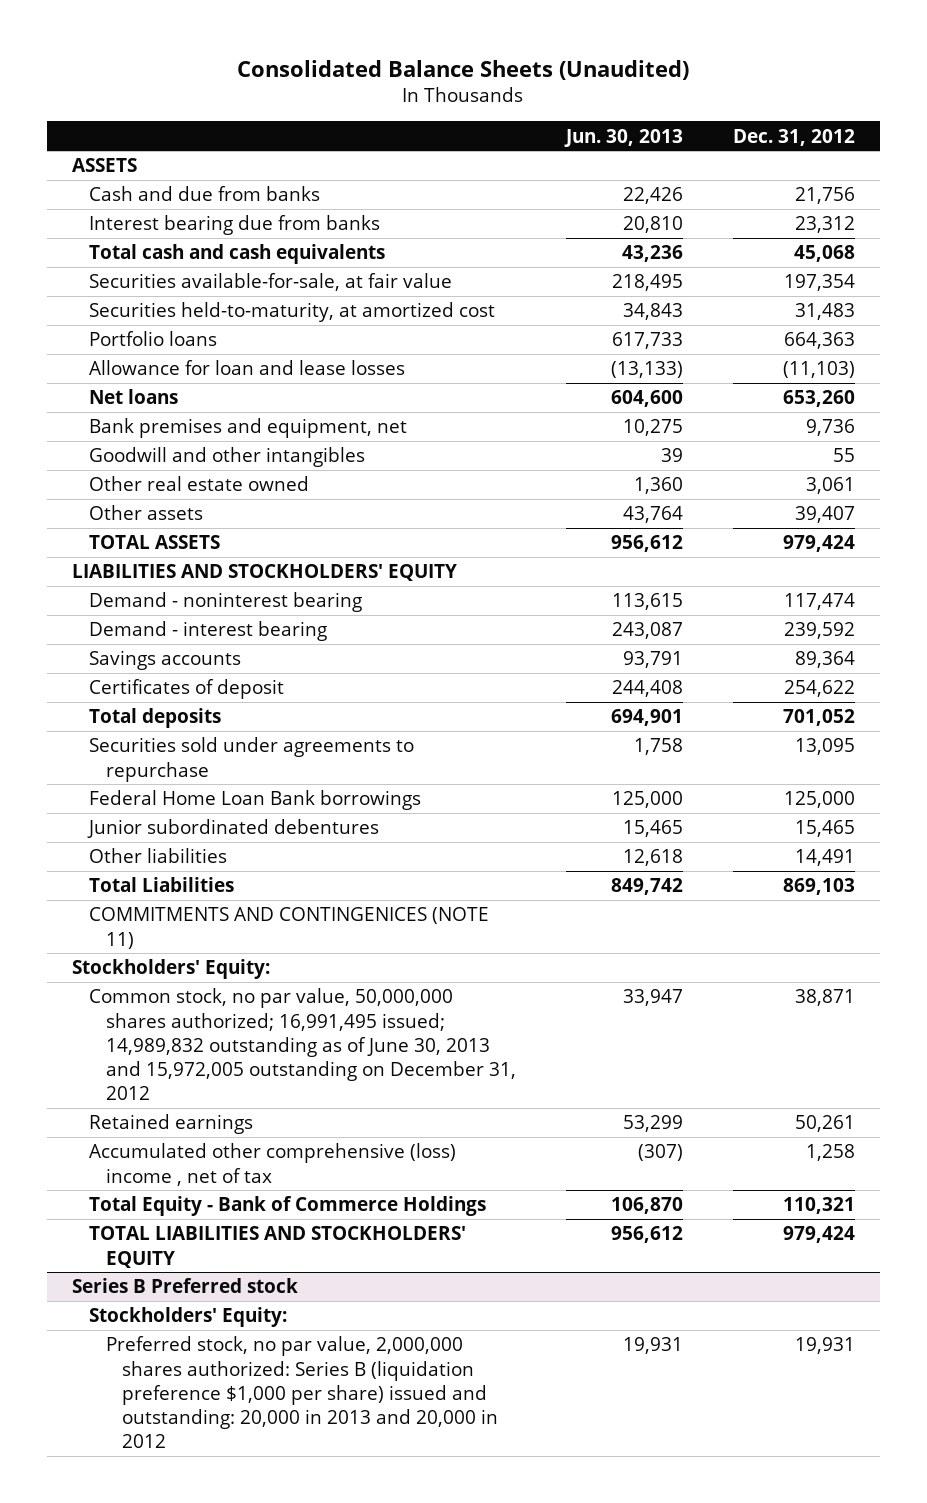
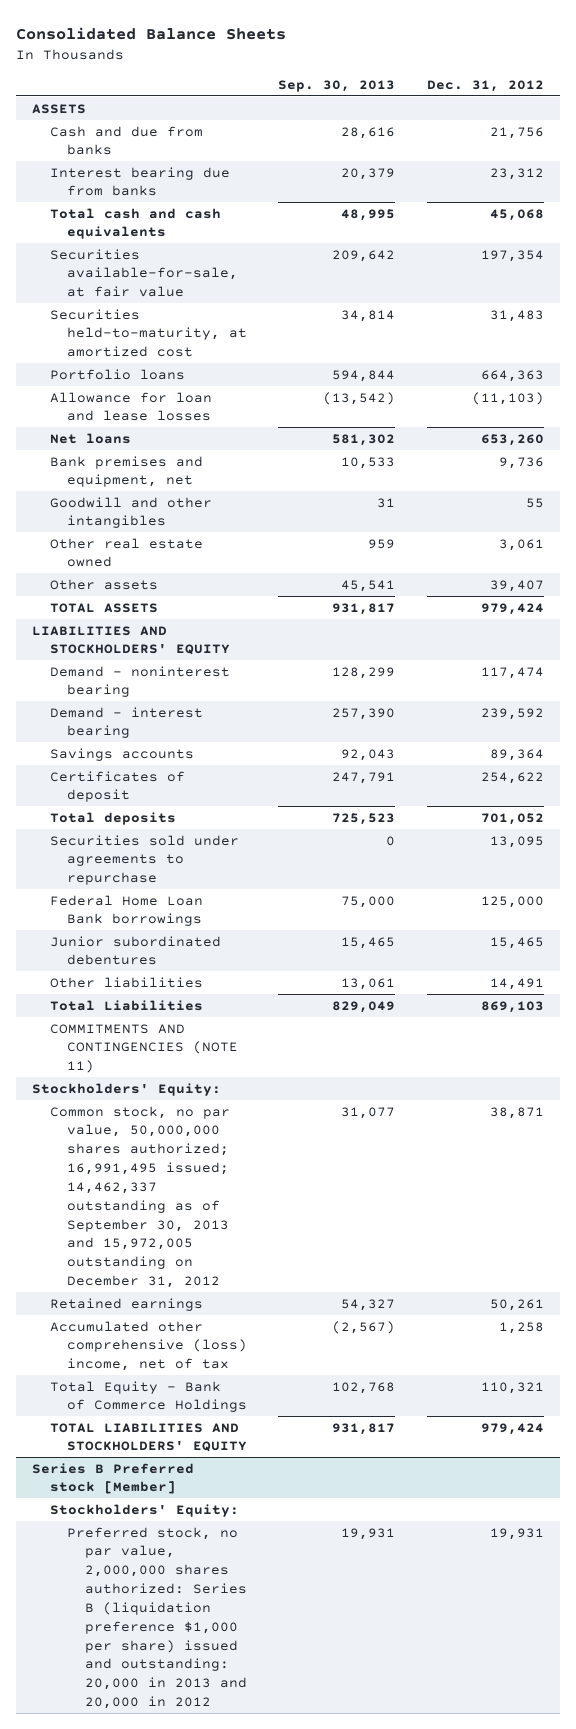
- Consolidated Balance Sheets (Unaudited)
+ Consolidated Balance Sheets
- | Jun. 30, 2013 | Dec. 31, 2012
+ | Sep. 30, 2013 | Dec. 31, 2012
- COMMITMENTS AND CONTINGENICES (NOTE 11)
+ COMMITMENTS AND CONTINGENCIES (NOTE 11)
- Common stock, no par value, 50,000,000 shares authorized; 16,991,495 issued; 14,989,832 outstanding as of June 30, 2013 and 15,972,005 outstanding on December 31, 2012 | 33,947 | 38,871
+ Common stock, no par value, 50,000,000 shares authorized; 16,991,495 issued; 14,462,337 outstanding as of September 30, 2013 and 15,972,005 outstanding on December 31, 2012 | 31,077 | 38,871
- Accumulated other comprehensive (loss) income , net of tax | (307) | 1,258
+ Accumulated other comprehensive (loss) income, net of tax | (2,567) | 1,258
- Series B Preferred stock
+ Series B Preferred stock [Member]

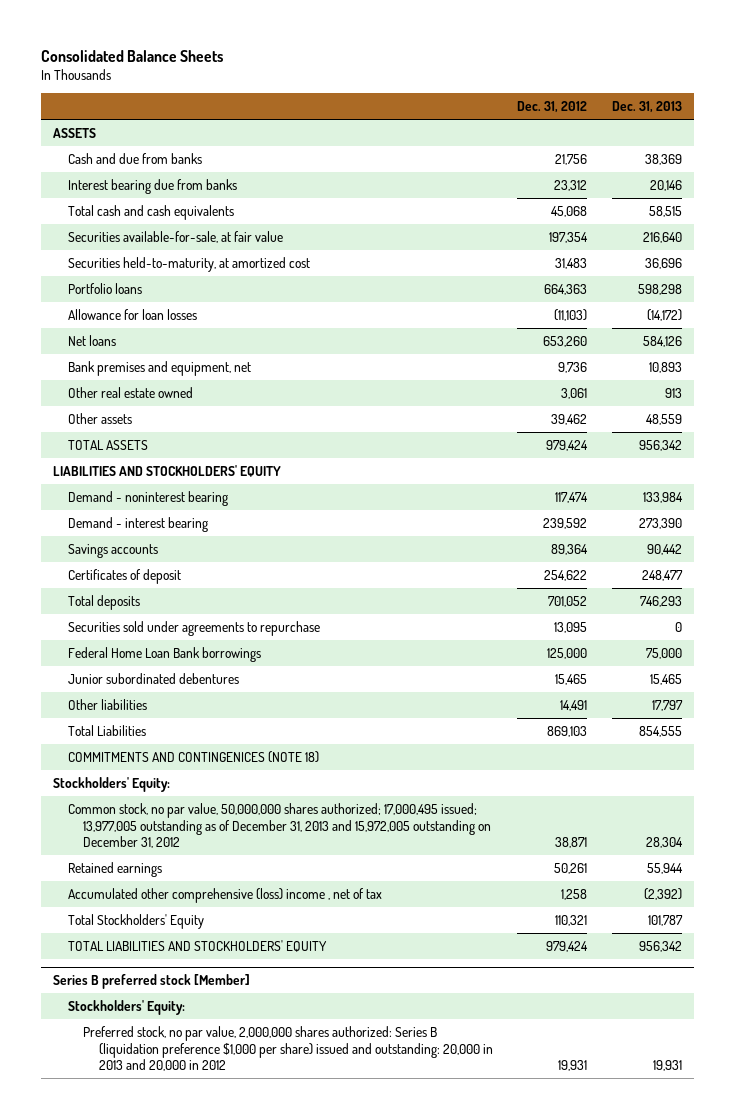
- | Sep. 30, 2013 | Dec. 31, 2012
+ | Dec. 31, 2012 | Dec. 31, 2013
- Allowance for loan and lease losses | (13,542) | (11,103)
+ Allowance for loan losses | (11,103) | (14,172)
- Goodwill and other intangibles | 31 | 55
- Other assets | 45,541 | 39,407
+ Other assets | 39,462 | 48,559
- COMMITMENTS AND CONTINGENCIES (NOTE 11)
+ COMMITMENTS AND CONTINGENICES (NOTE 18)
- Common stock, no par value, 50,000,000 shares authorized; 16,991,495 issued; 14,462,337 outstanding as of September 30, 2013 and 15,972,005 outstanding on December 31, 2012 | 31,077 | 38,871
+ Common stock, no par value, 50,000,000 shares authorized; 17,000,495 issued; 13,977,005 outstanding as of December 31, 2013 and 15,972,005 outstanding on December 31, 2012 | 38,871 | 28,304
- Accumulated other comprehensive (loss) income, net of tax | (2,567) | 1,258
- Total Equity - Bank of Commerce Holdings | 102,768 | 110,321
+ Accumulated other comprehensive (loss) income , net of tax | 1,258 | (2,392)
+ Total Stockholders' Equity | 110,321 | 101,787
- Series B Preferred stock [Member]
+ Series B preferred stock [Member]

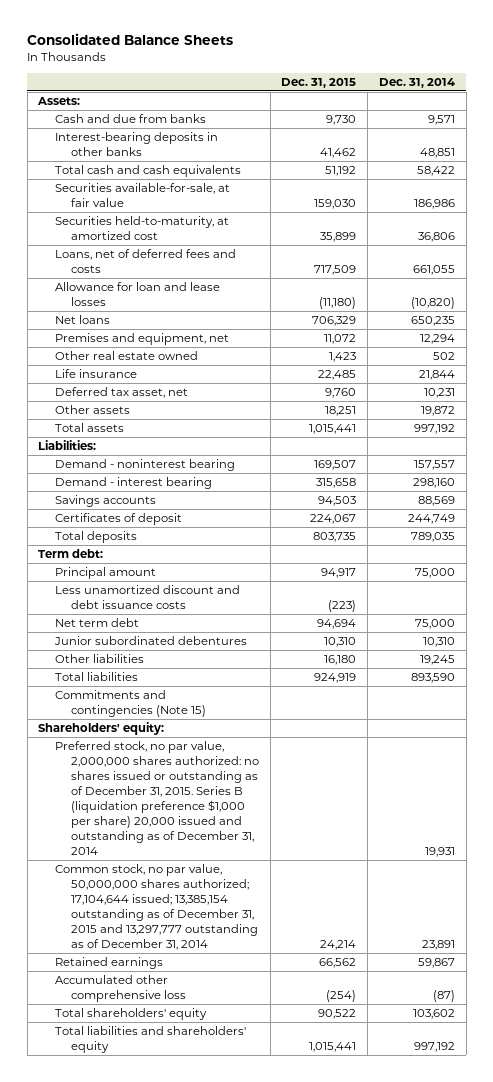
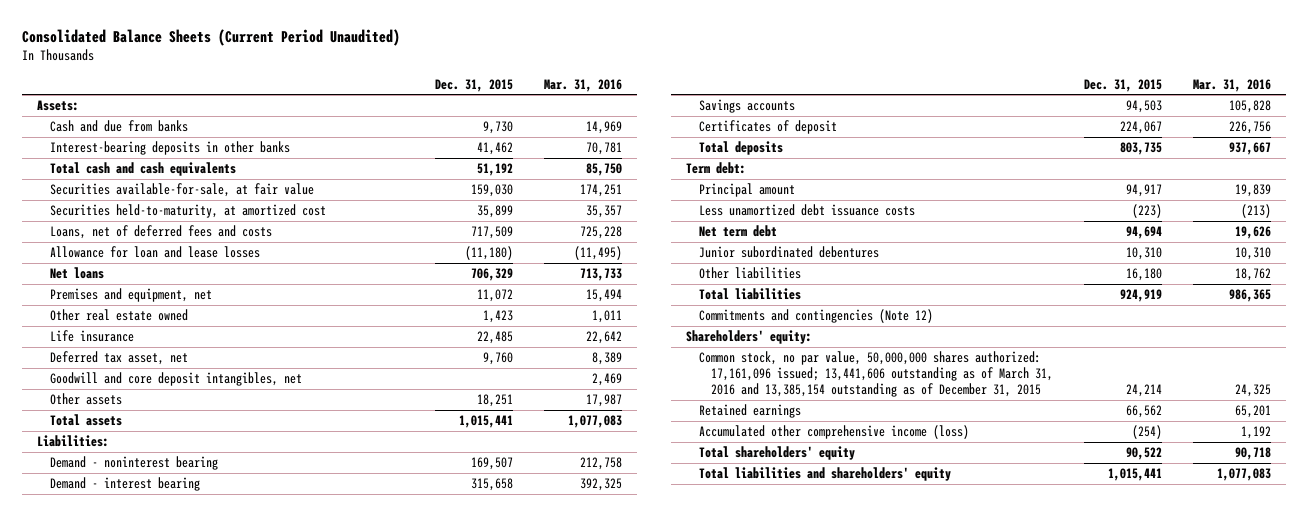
- Consolidated Balance Sheets
+ Consolidated Balance Sheets (Current Period Unaudited)
- | Dec. 31, 2015 | Dec. 31, 2014
+ | Dec. 31, 2015 | Mar. 31, 2016
+ Goodwill and core deposit intangibles, net | | 2,469
- Less unamortized discount and debt issuance costs | (223) |
+ Less unamortized debt issuance costs | (223) | (213)
- Commitments and contingencies (Note 15)
+ Commitments and contingencies (Note 12)
- Preferred stock, no par value, 2,000,000 shares authorized: no shares issued or outstanding as of December 31, 2015. Series B (liquidation preference $1,000 per share) 20,000 issued and outstanding as of December 31, 2014 | | 19,931
- Common stock, no par value, 50,000,000 shares authorized; 17,104,644 issued; 13,385,154 outstanding as of December 31, 2015 and 13,297,777 outstanding as of December 31, 2014 | 24,214 | 23,891
+ Common stock, no par value, 50,000,000 shares authorized: 17,161,096 issued; 13,441,606 outstanding as of March 31, 2016 and 13,385,154 outstanding as of December 31, 2015 | 24,214 | 24,325
- Accumulated other comprehensive loss | (254) | (87)
+ Accumulated other comprehensive income (loss) | (254) | 1,192

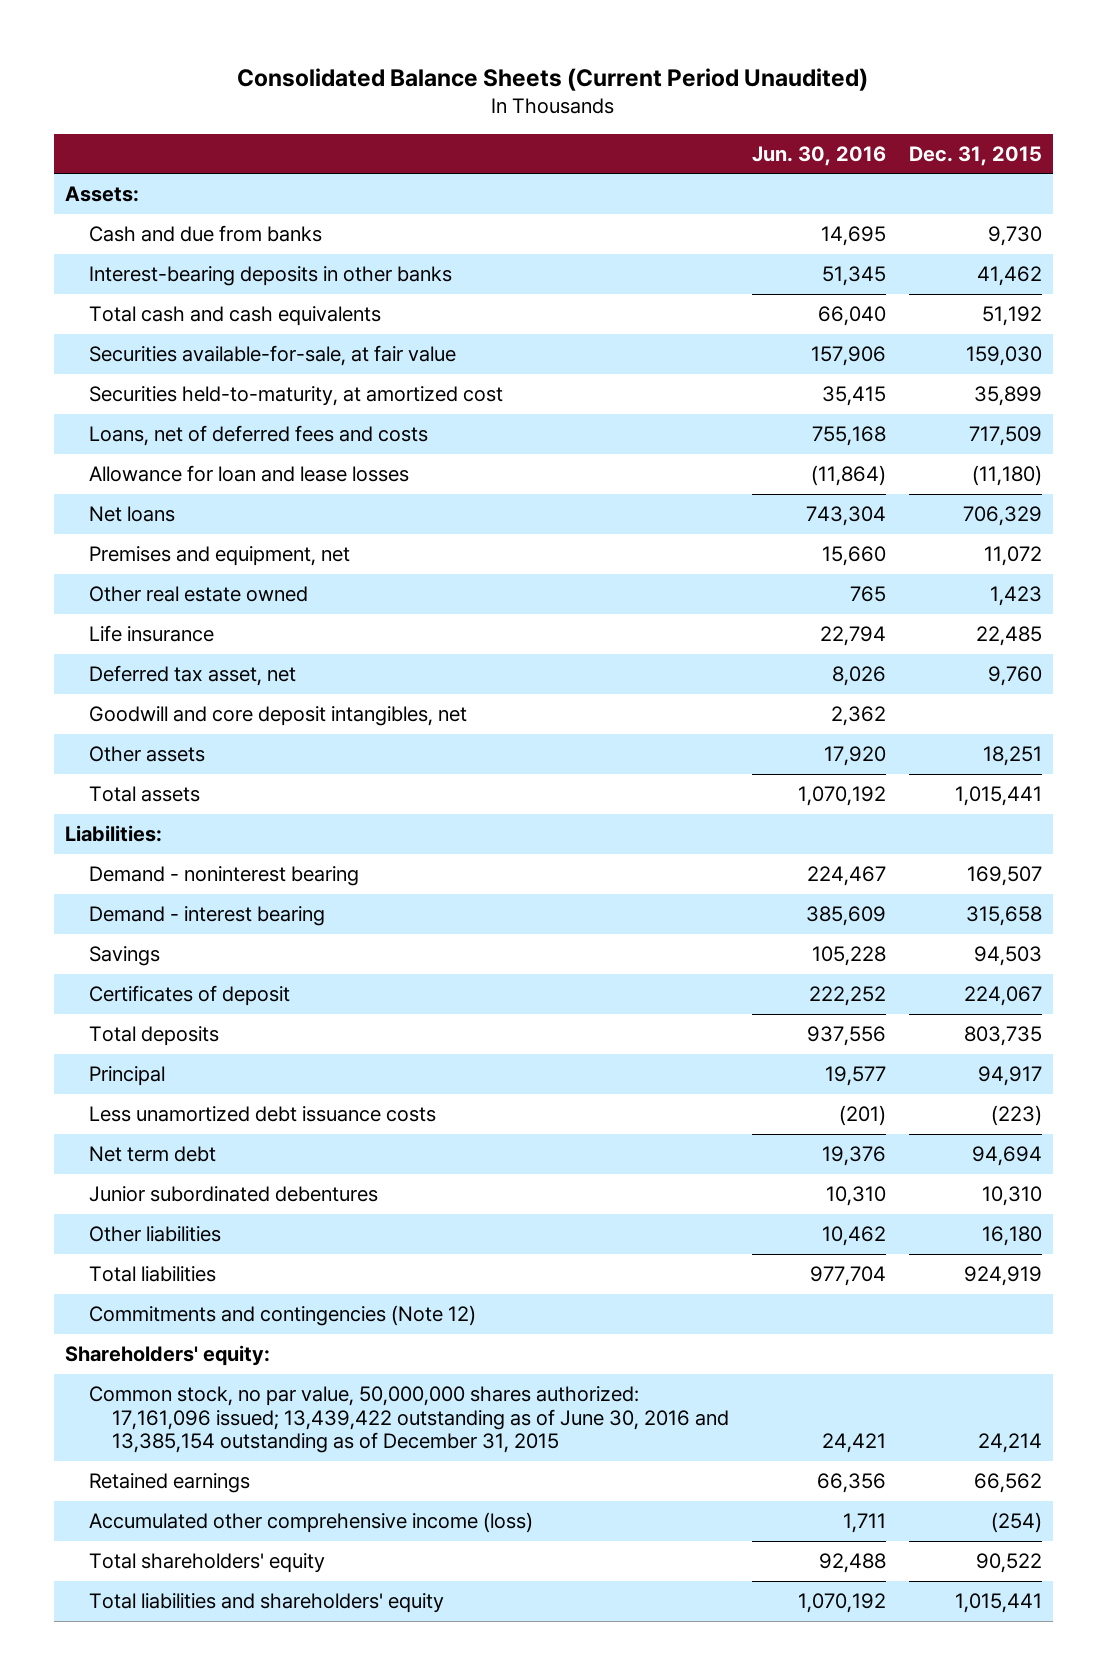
- | Dec. 31, 2015 | Mar. 31, 2016
+ | Jun. 30, 2016 | Dec. 31, 2015
- Savings accounts | 94,503 | 105,828
+ Savings | 105,228 | 94,503
- Term debt:
- Principal amount | 94,917 | 19,839
+ Principal | 19,577 | 94,917
- Common stock, no par value, 50,000,000 shares authorized: 17,161,096 issued; 13,441,606 outstanding as of March 31, 2016 and 13,385,154 outstanding as of December 31, 2015 | 24,214 | 24,325
+ Common stock, no par value, 50,000,000 shares authorized: 17,161,096 issued; 13,439,422 outstanding as of June 30, 2016 and 13,385,154 outstanding as of December 31, 2015 | 24,421 | 24,214

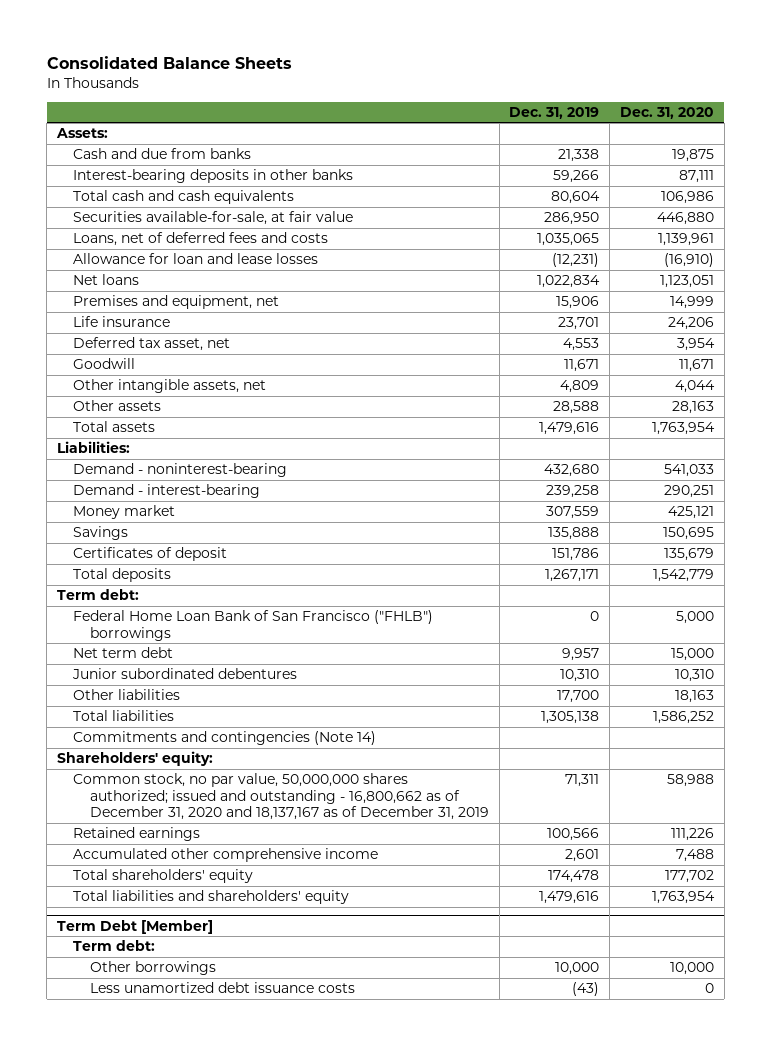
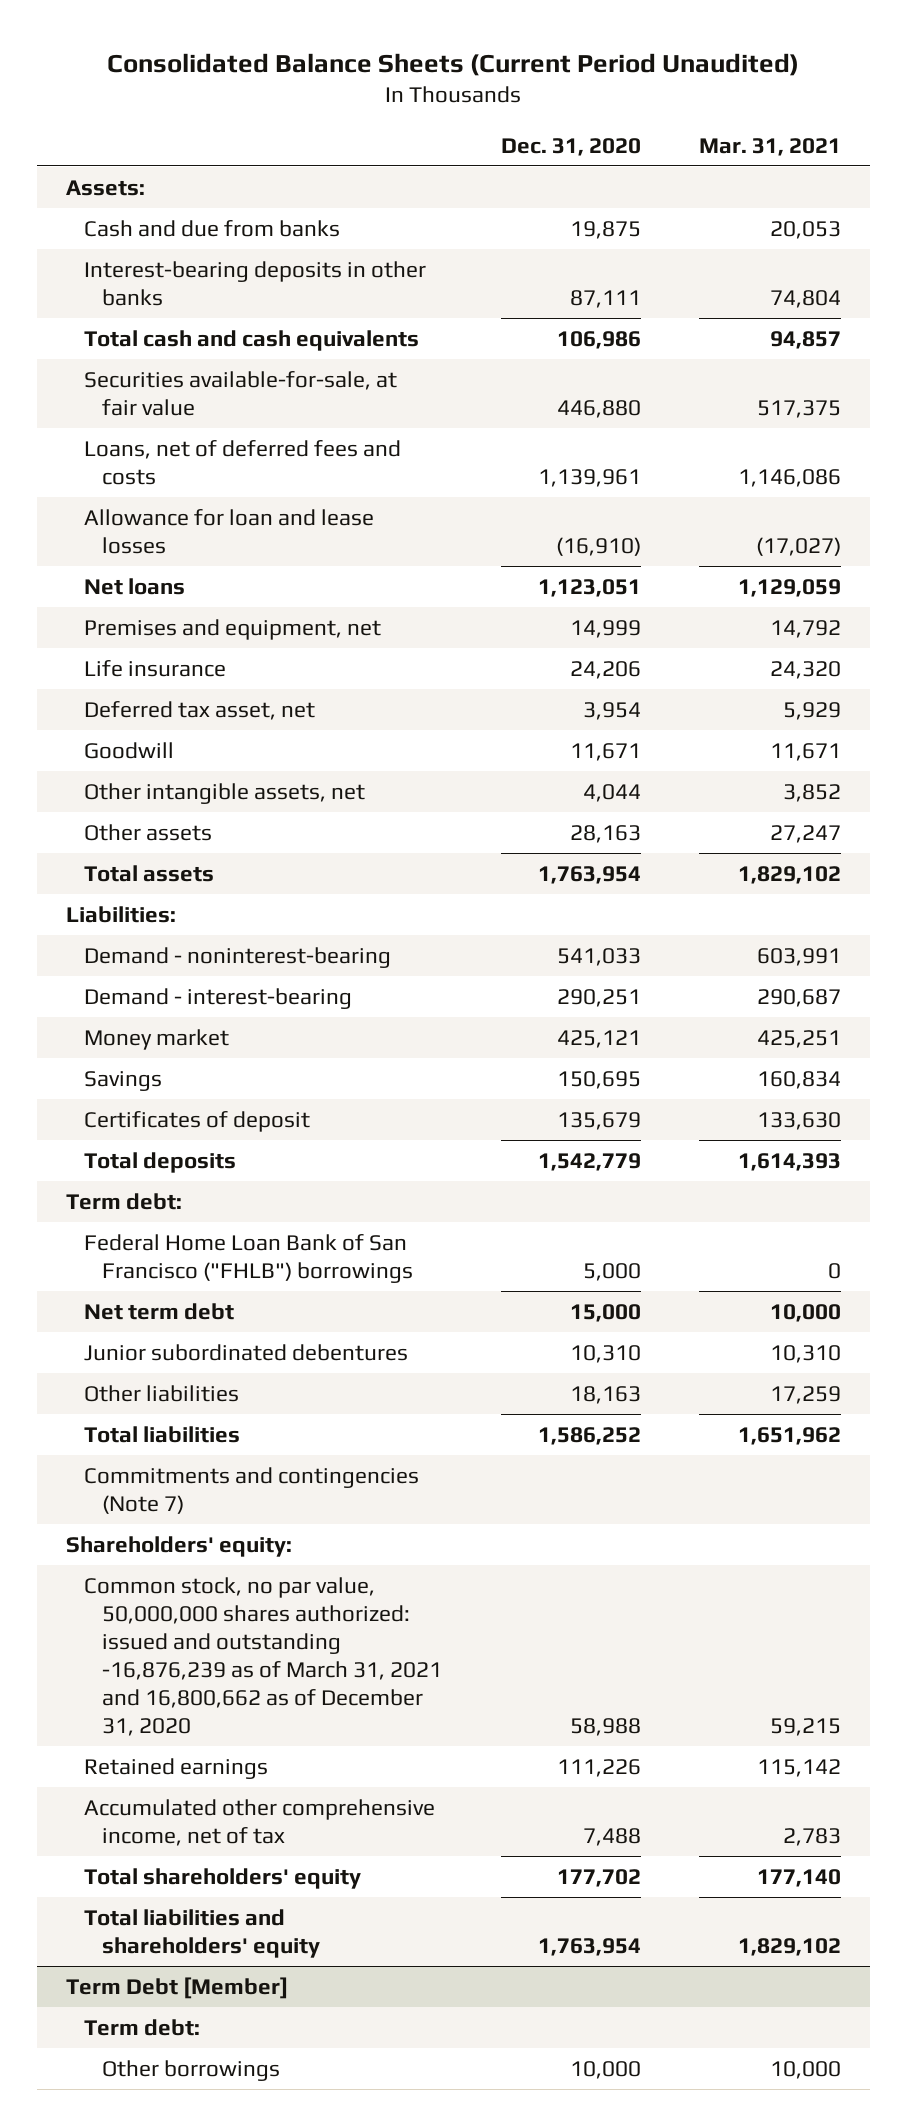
- Consolidated Balance Sheets
+ Consolidated Balance Sheets (Current Period Unaudited)
- | Dec. 31, 2019 | Dec. 31, 2020
+ | Dec. 31, 2020 | Mar. 31, 2021
- Commitments and contingencies (Note 14)
+ Commitments and contingencies (Note 7)
- Common stock, no par value, 50,000,000 shares authorized; issued and outstanding - 16,800,662 as of December 31, 2020 and 18,137,167 as of December 31, 2019 | 71,311 | 58,988
+ Common stock, no par value, 50,000,000 shares authorized: issued and outstanding -16,876,239 as of March 31, 2021 and 16,800,662 as of December 31, 2020 | 58,988 | 59,215
- Accumulated other comprehensive income | 2,601 | 7,488
+ Accumulated other comprehensive income, net of tax | 7,488 | 2,783
@ Term Debt [Member]
- Less unamortized debt issuance costs | (43) | 0

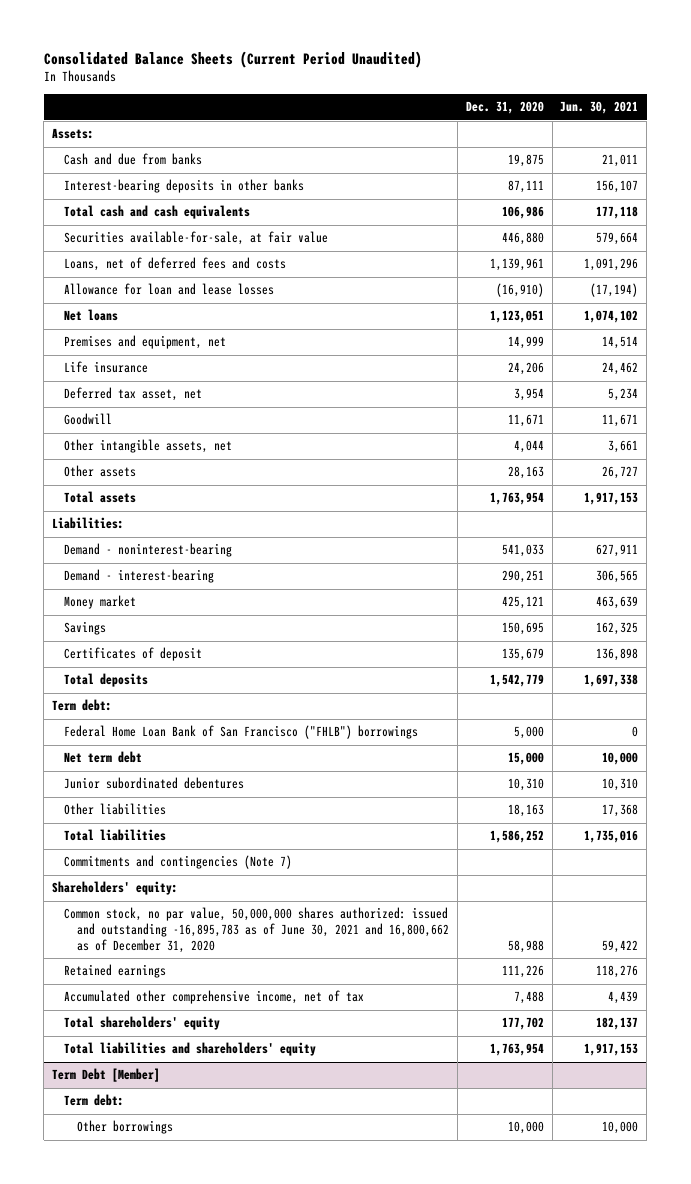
- | Dec. 31, 2020 | Mar. 31, 2021
+ | Dec. 31, 2020 | Jun. 30, 2021
- Common stock, no par value, 50,000,000 shares authorized: issued and outstanding -16,876,239 as of March 31, 2021 and 16,800,662 as of December 31, 2020 | 58,988 | 59,215
+ Common stock, no par value, 50,000,000 shares authorized: issued and outstanding -16,895,783 as of June 30, 2021 and 16,800,662 as of December 31, 2020 | 58,988 | 59,422

